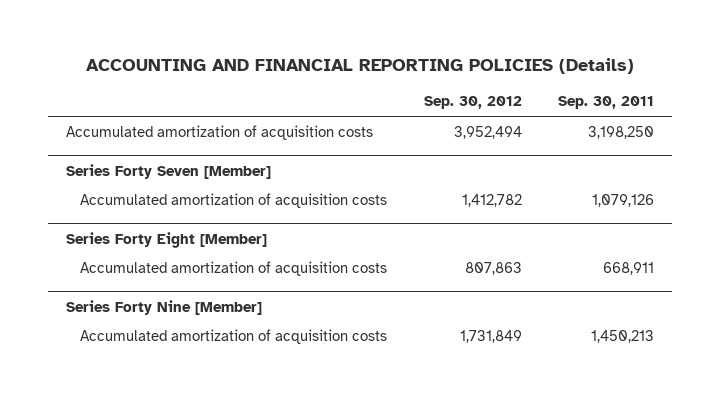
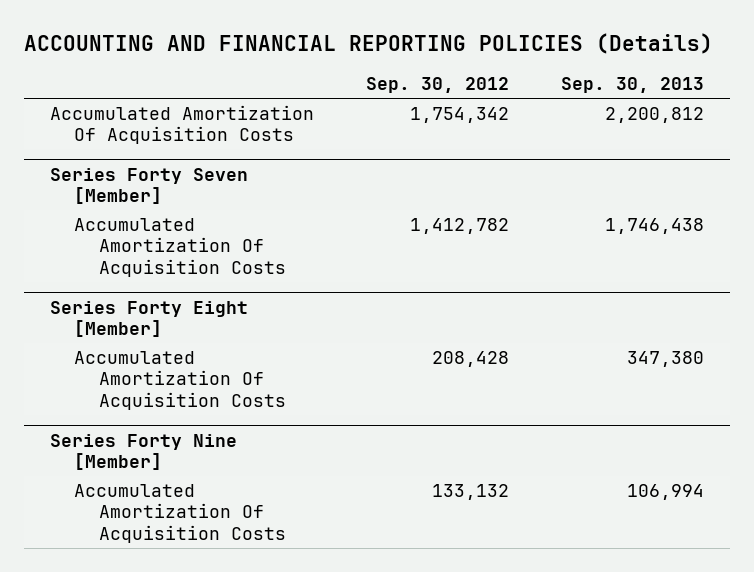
- | Sep. 30, 2012 | Sep. 30, 2011
+ | Sep. 30, 2012 | Sep. 30, 2013
- Accumulated amortization of acquisition costs | 3,952,494 | 3,198,250
+ Accumulated Amortization Of Acquisition Costs | 1,754,342 | 2,200,812
@ Series Forty Seven [Member]
- Accumulated amortization of acquisition costs | 1,412,782 | 1,079,126
+ Accumulated Amortization Of Acquisition Costs | 1,412,782 | 1,746,438
@ Series Forty Eight [Member]
- Accumulated amortization of acquisition costs | 807,863 | 668,911
+ Accumulated Amortization Of Acquisition Costs | 208,428 | 347,380
@ Series Forty Nine [Member]
- Accumulated amortization of acquisition costs | 1,731,849 | 1,450,213
+ Accumulated Amortization Of Acquisition Costs | 133,132 | 106,994

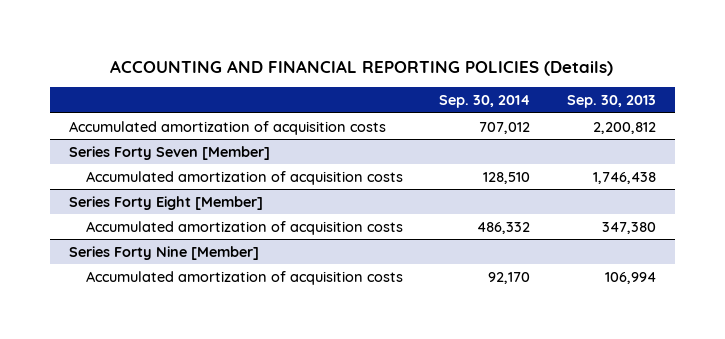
- | Sep. 30, 2012 | Sep. 30, 2013
+ | Sep. 30, 2014 | Sep. 30, 2013
- Accumulated Amortization Of Acquisition Costs | 1,754,342 | 2,200,812
+ Accumulated amortization of acquisition costs | 707,012 | 2,200,812
@ Series Forty Seven [Member]
- Accumulated Amortization Of Acquisition Costs | 1,412,782 | 1,746,438
+ Accumulated amortization of acquisition costs | 128,510 | 1,746,438
@ Series Forty Eight [Member]
- Accumulated Amortization Of Acquisition Costs | 208,428 | 347,380
+ Accumulated amortization of acquisition costs | 486,332 | 347,380
@ Series Forty Nine [Member]
- Accumulated Amortization Of Acquisition Costs | 133,132 | 106,994
+ Accumulated amortization of acquisition costs | 92,170 | 106,994

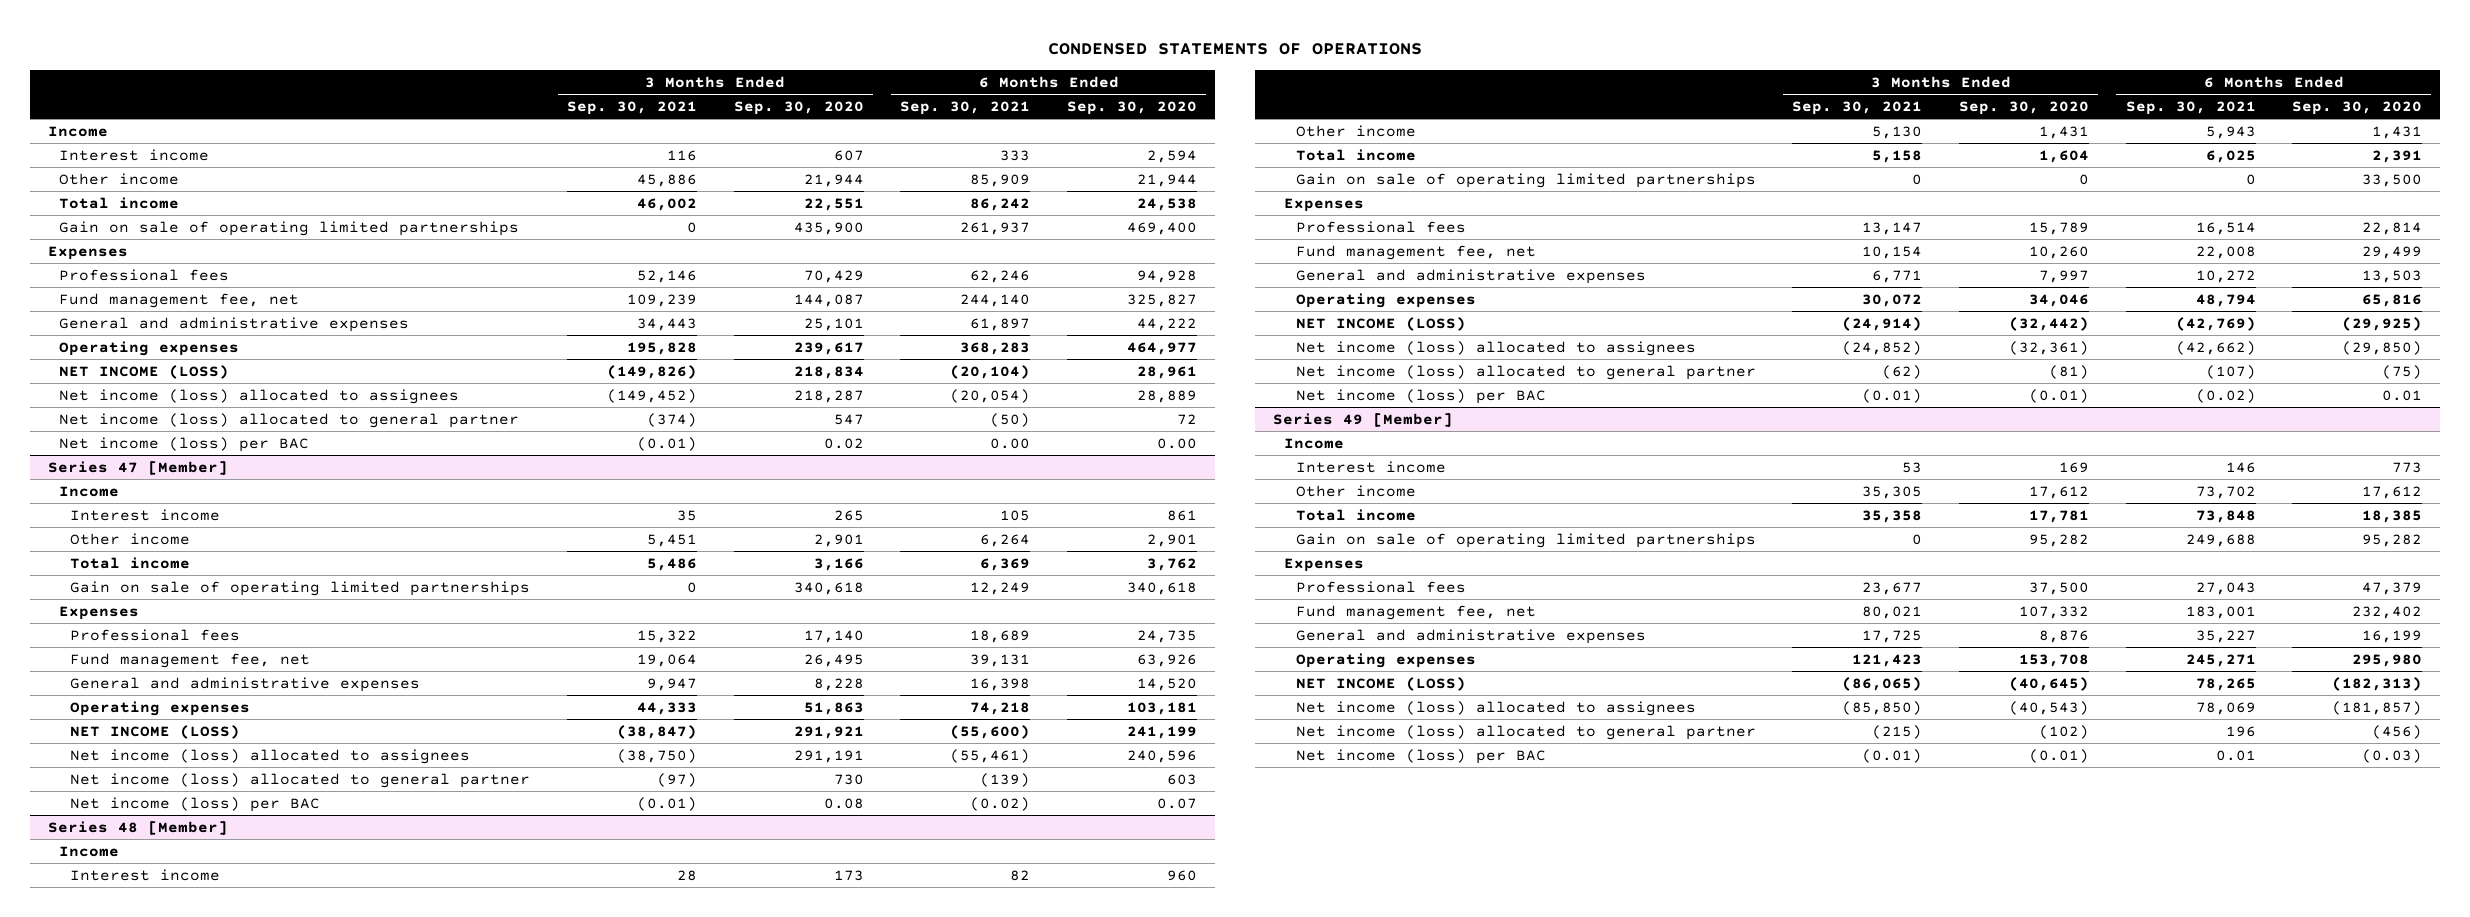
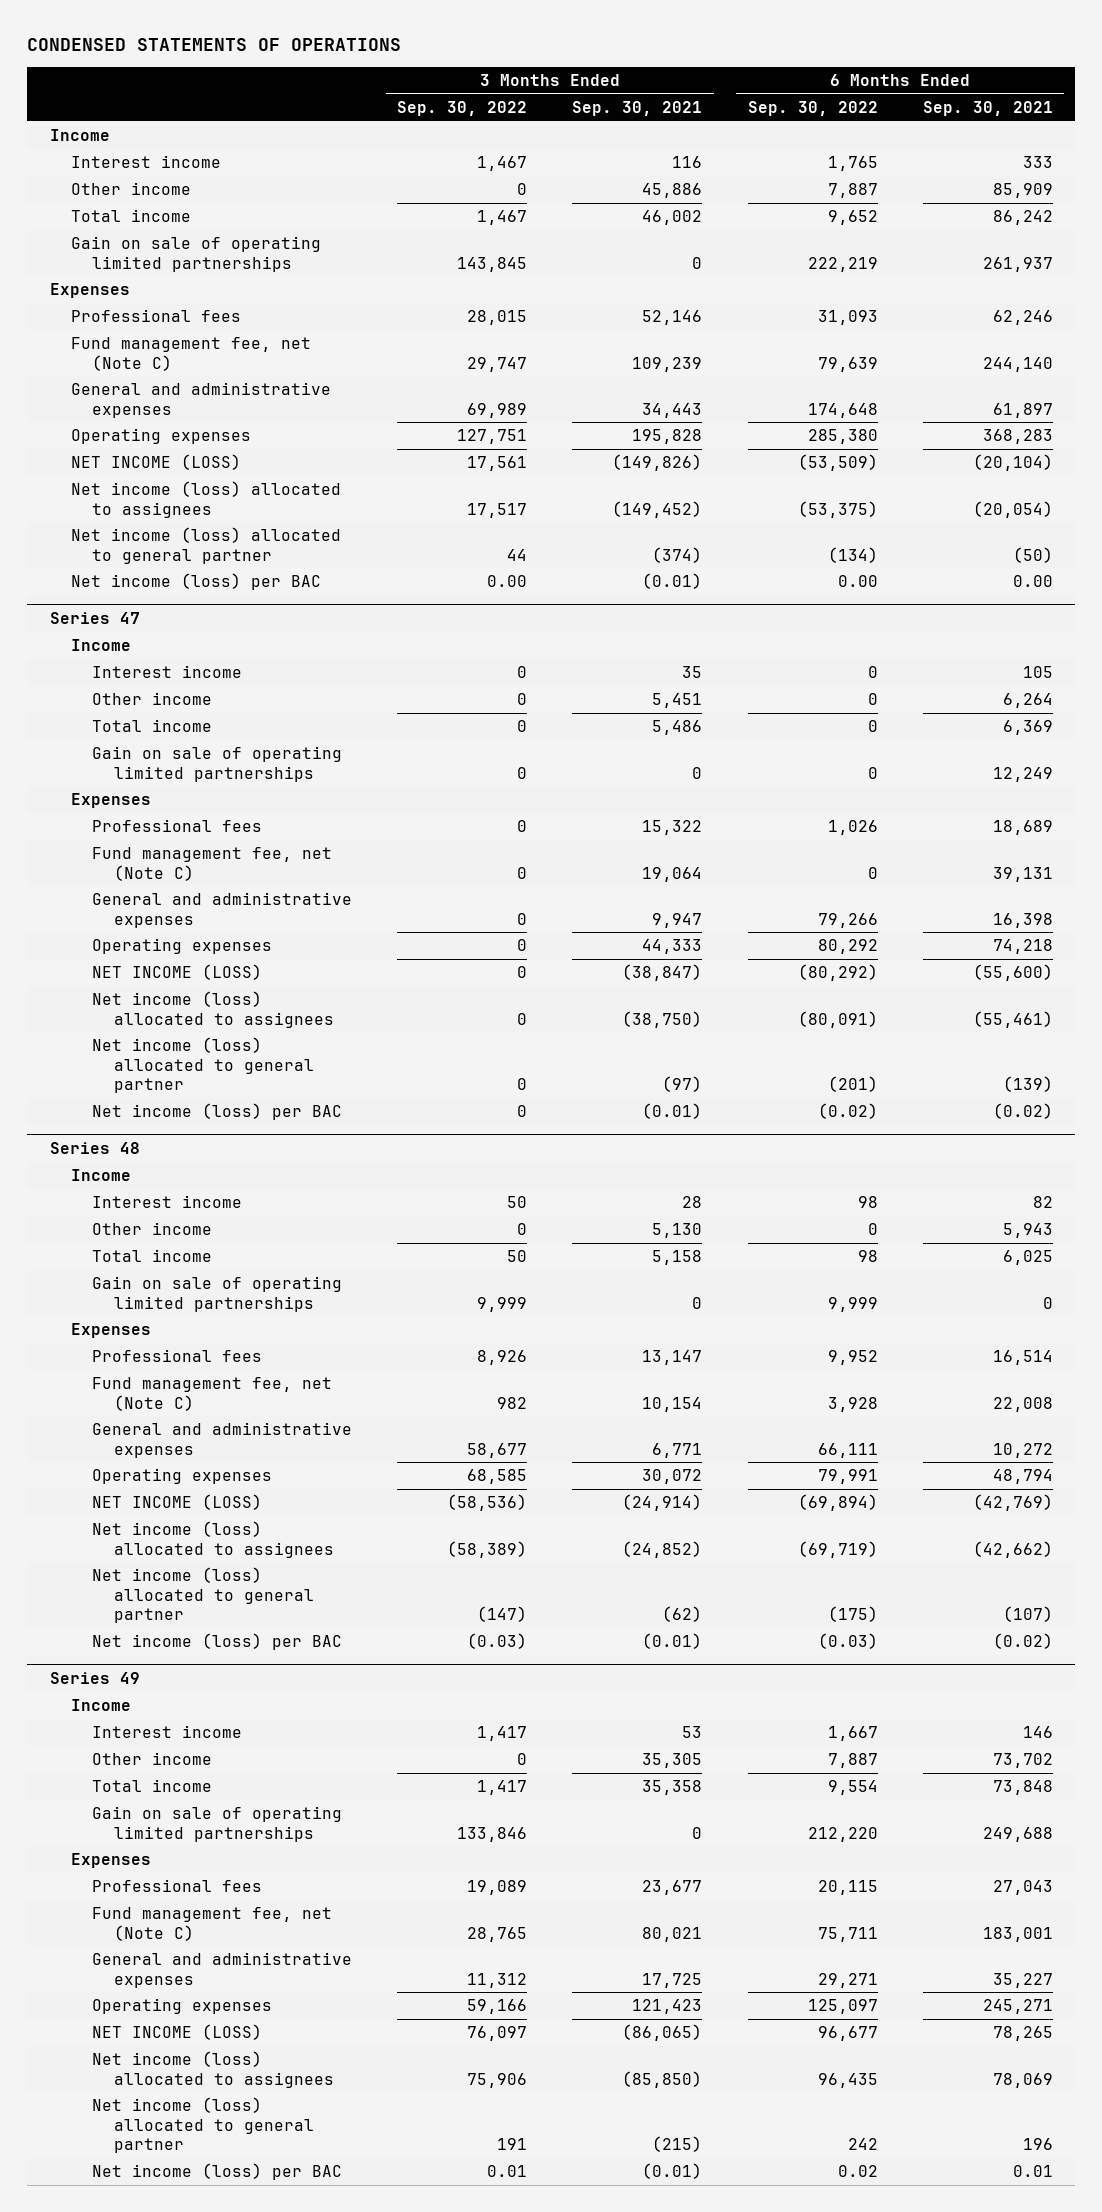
- | 3 Months Ended Sep. 30, 2021 | 3 Months Ended Sep. 30, 2020 | 6 Months Ended Sep. 30, 2021 | 6 Months Ended Sep. 30, 2020
+ | 3 Months Ended Sep. 30, 2022 | 3 Months Ended Sep. 30, 2021 | 6 Months Ended Sep. 30, 2022 | 6 Months Ended Sep. 30, 2021
- Fund management fee, net | 109,239 | 144,087 | 244,140 | 325,827
+ Fund management fee, net (Note C) | 29,747 | 109,239 | 79,639 | 244,140
- Series 47 [Member]
+ Series 47
- Fund management fee, net | 19,064 | 26,495 | 39,131 | 63,926
+ Fund management fee, net (Note C) | 0 | 19,064 | 0 | 39,131
- Series 48 [Member]
+ Series 48
- Fund management fee, net | 10,154 | 10,260 | 22,008 | 29,499
+ Fund management fee, net (Note C) | 982 | 10,154 | 3,928 | 22,008
- Series 49 [Member]
+ Series 49
- Fund management fee, net | 80,021 | 107,332 | 183,001 | 232,402
+ Fund management fee, net (Note C) | 28,765 | 80,021 | 75,711 | 183,001

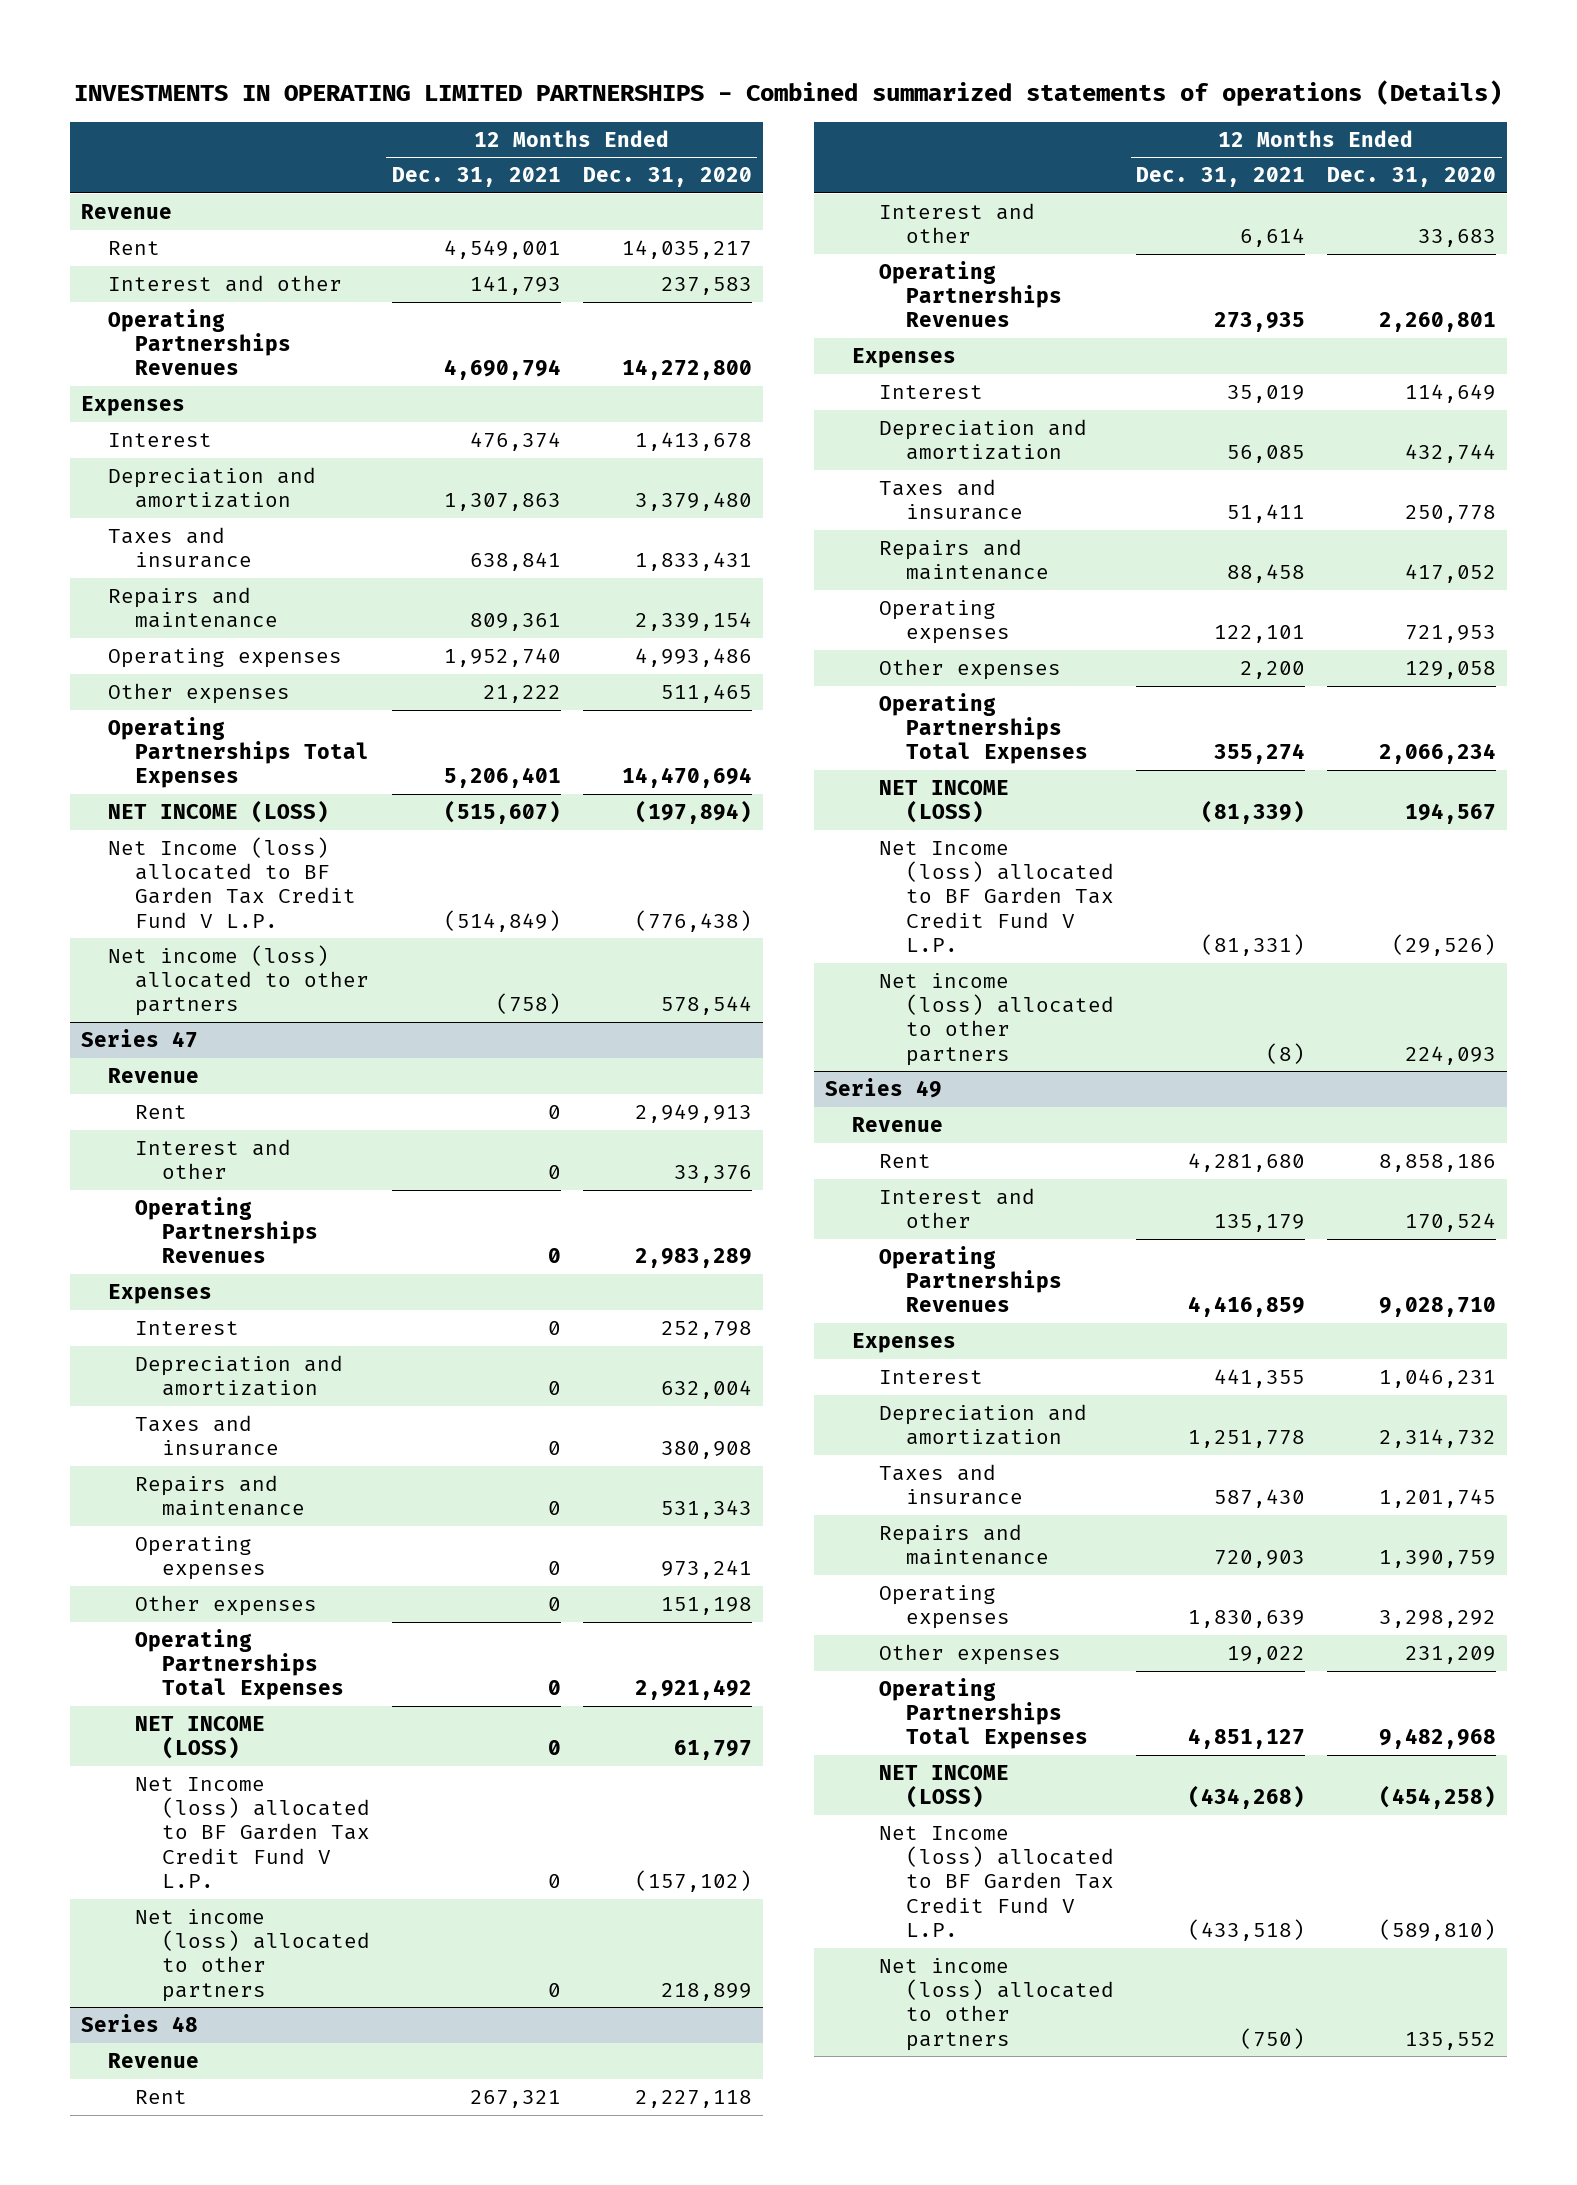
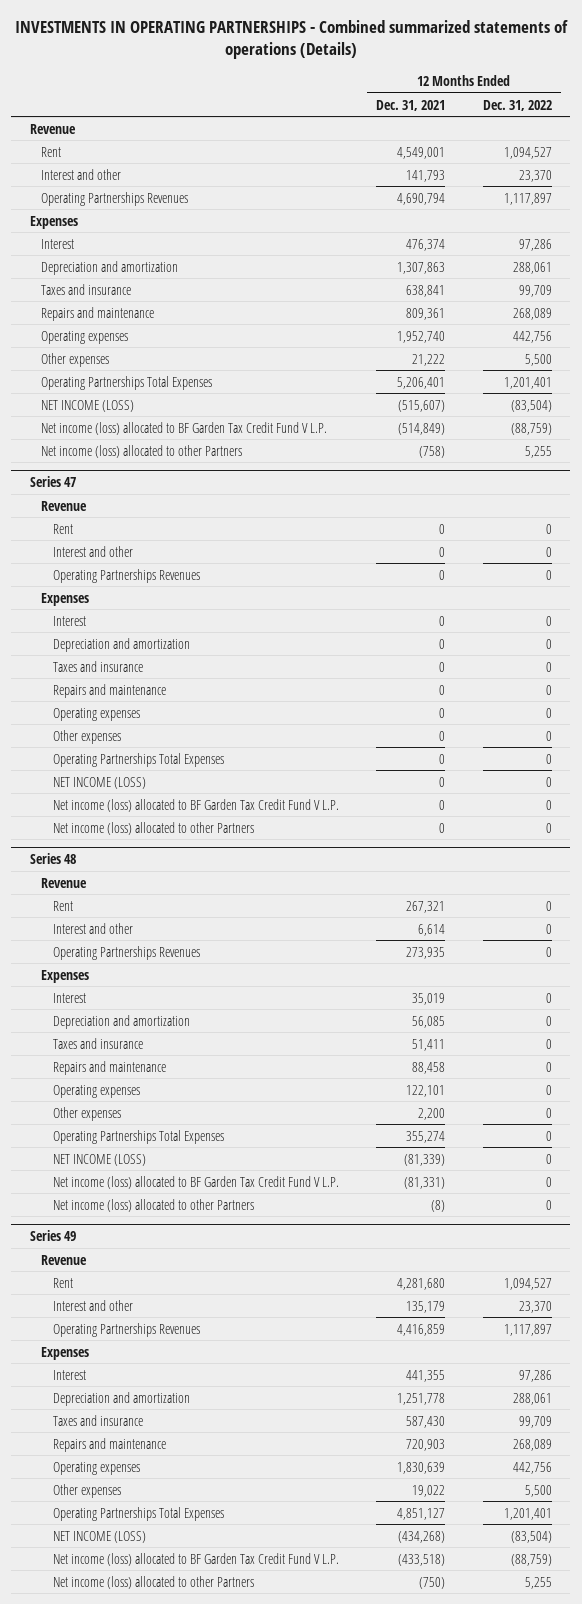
- INVESTMENTS IN OPERATING LIMITED PARTNERSHIPS - Combined summarized statements of operations (Details)
+ INVESTMENTS IN OPERATING PARTNERSHIPS - Combined summarized statements of operations (Details)
- | 12 Months Ended Dec. 31, 2021 | 12 Months Ended Dec. 31, 2020
+ | 12 Months Ended Dec. 31, 2021 | 12 Months Ended Dec. 31, 2022
- Net Income (loss) allocated to BF Garden Tax Credit Fund V L.P. | (514,849) | (776,438)
- Net income (loss) allocated to other partners | (758) | 578,544
+ Net income (loss) allocated to BF Garden Tax Credit Fund V L.P. | (514,849) | (88,759)
+ Net income (loss) allocated to other Partners | (758) | 5,255
@ Series 47
- Net Income (loss) allocated to BF Garden Tax Credit Fund V L.P. | 0 | (157,102)
- Net income (loss) allocated to other partners | 0 | 218,899
+ Net income (loss) allocated to BF Garden Tax Credit Fund V L.P. | 0 | 0
+ Net income (loss) allocated to other Partners | 0 | 0
@ Series 48
- Net Income (loss) allocated to BF Garden Tax Credit Fund V L.P. | (81,331) | (29,526)
- Net income (loss) allocated to other partners | (8) | 224,093
+ Net income (loss) allocated to BF Garden Tax Credit Fund V L.P. | (81,331) | 0
+ Net income (loss) allocated to other Partners | (8) | 0
@ Series 49
- Net Income (loss) allocated to BF Garden Tax Credit Fund V L.P. | (433,518) | (589,810)
- Net income (loss) allocated to other partners | (750) | 135,552
+ Net income (loss) allocated to BF Garden Tax Credit Fund V L.P. | (433,518) | (88,759)
+ Net income (loss) allocated to other Partners | (750) | 5,255

